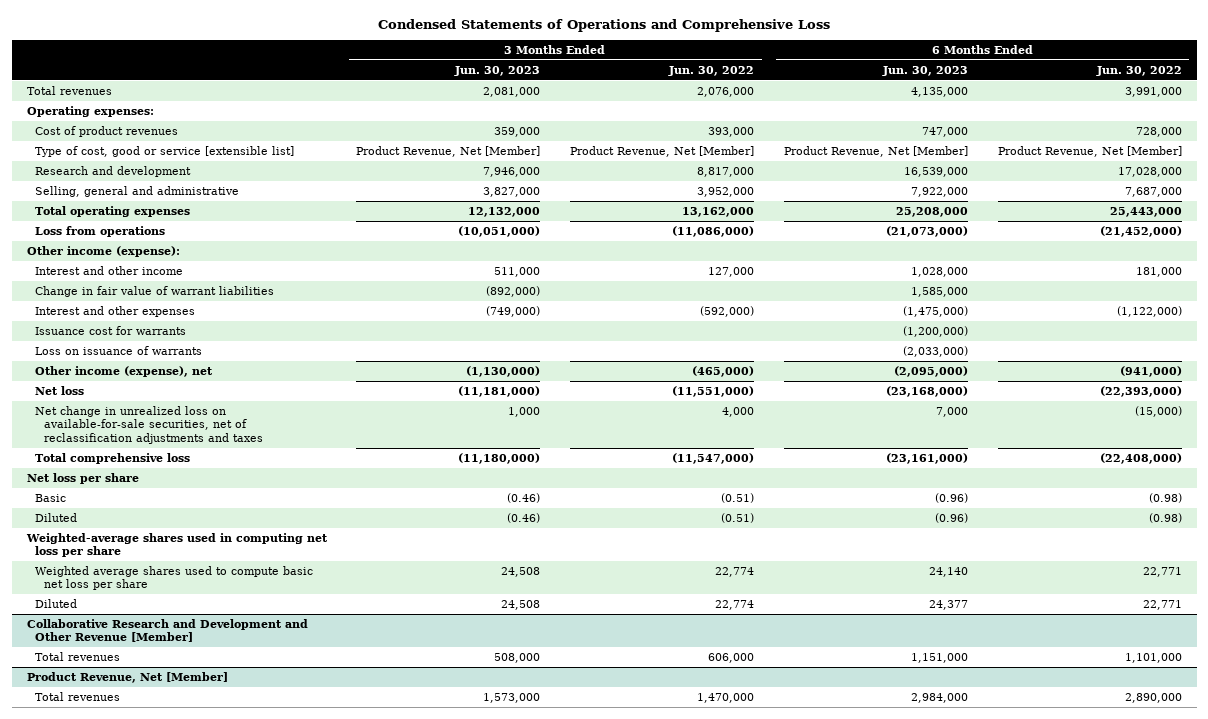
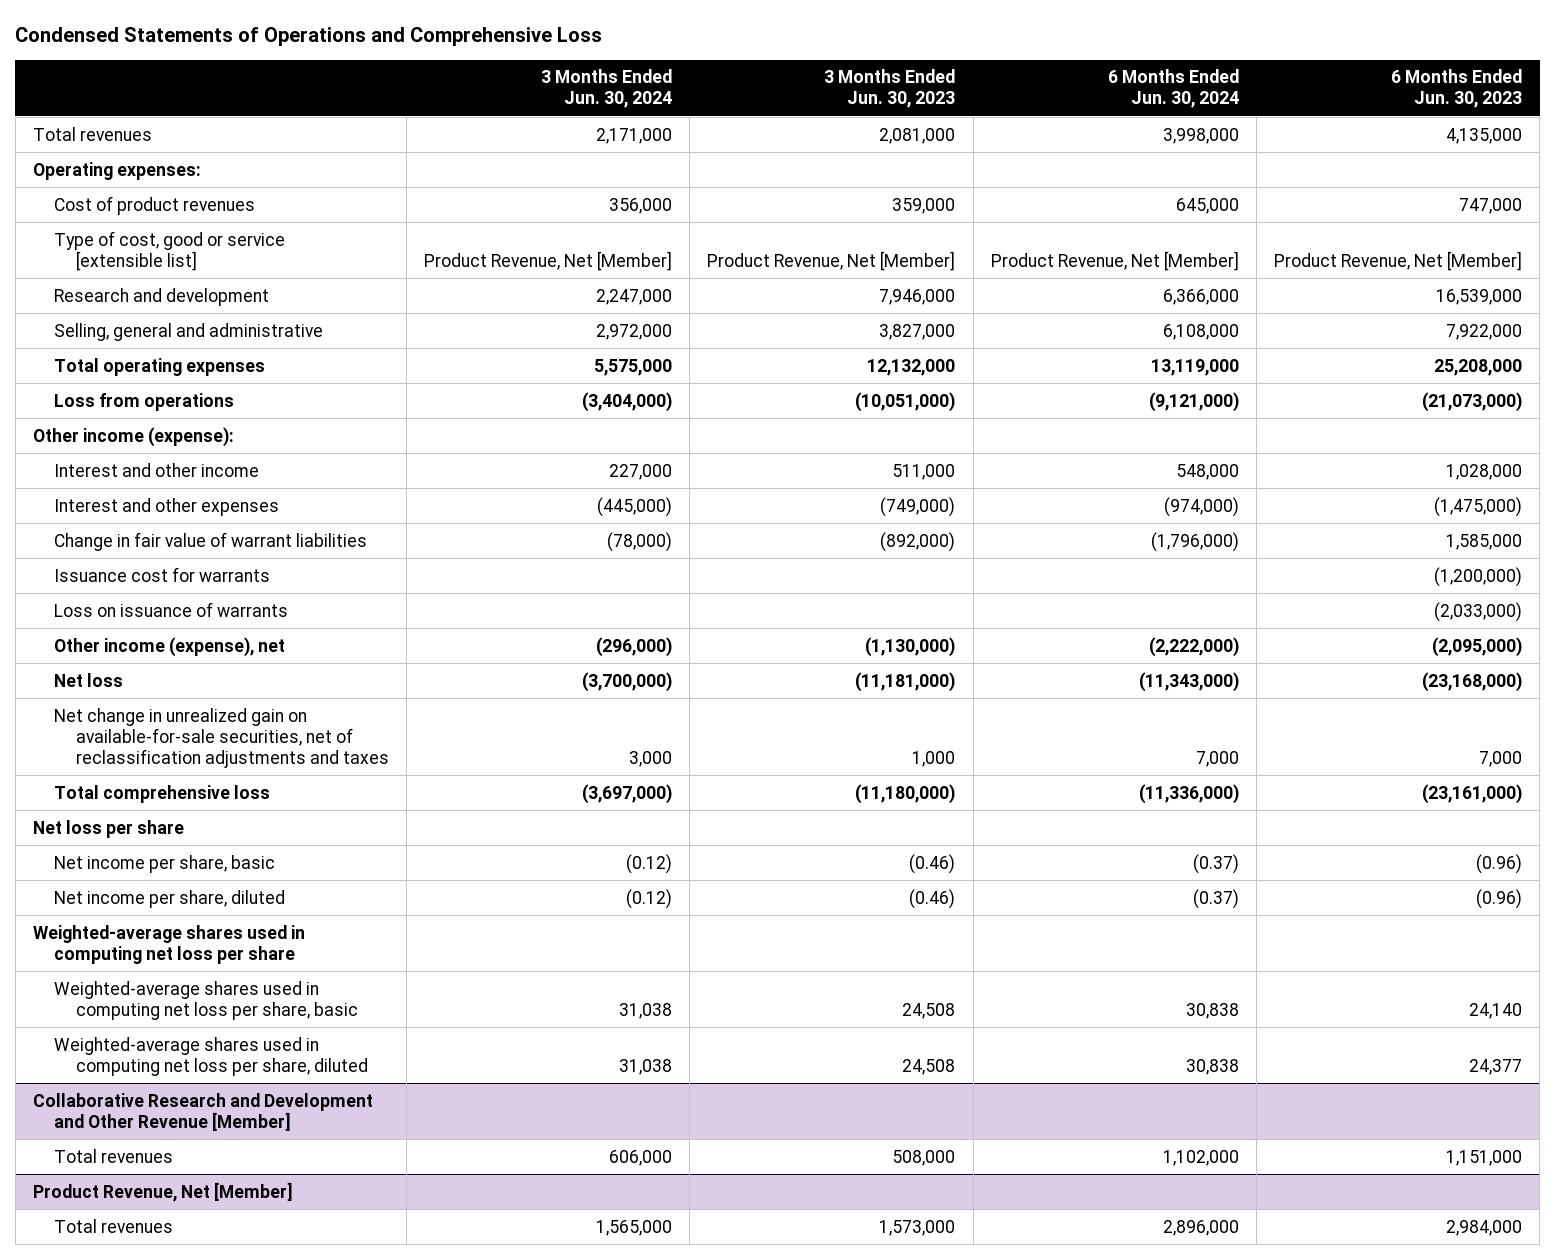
- | 3 Months Ended Jun. 30, 2023 | 3 Months Ended Jun. 30, 2022 | 6 Months Ended Jun. 30, 2023 | 6 Months Ended Jun. 30, 2022
+ | 3 Months Ended Jun. 30, 2024 | 3 Months Ended Jun. 30, 2023 | 6 Months Ended Jun. 30, 2024 | 6 Months Ended Jun. 30, 2023
moved down: Change in fair value of warrant liabilities | (78,000) | (892,000) | (1,796,000) | 1,585,000
- Net change in unrealized loss on available-for-sale securities, net of reclassification adjustments and taxes | 1,000 | 4,000 | 7,000 | (15,000)
+ Net change in unrealized gain on available-for-sale securities, net of reclassification adjustments and taxes | 3,000 | 1,000 | 7,000 | 7,000
- Basic | (0.46) | (0.51) | (0.96) | (0.98)
- Diluted | (0.46) | (0.51) | (0.96) | (0.98)
+ Net income per share, basic | (0.12) | (0.46) | (0.37) | (0.96)
+ Net income per share, diluted | (0.12) | (0.46) | (0.37) | (0.96)
- Weighted average shares used to compute basic net loss per share | 24,508 | 22,774 | 24,140 | 22,771
- Diluted | 24,508 | 22,774 | 24,377 | 22,771
+ Weighted-average shares used in computing net loss per share, basic | 31,038 | 24,508 | 30,838 | 24,140
+ Weighted-average shares used in computing net loss per share, diluted | 31,038 | 24,508 | 30,838 | 24,377

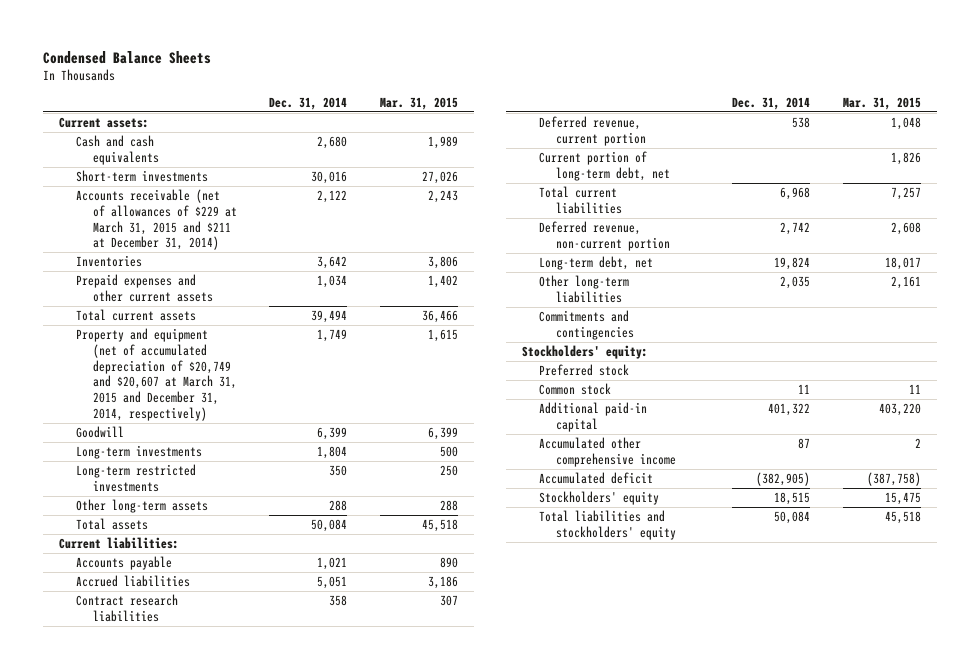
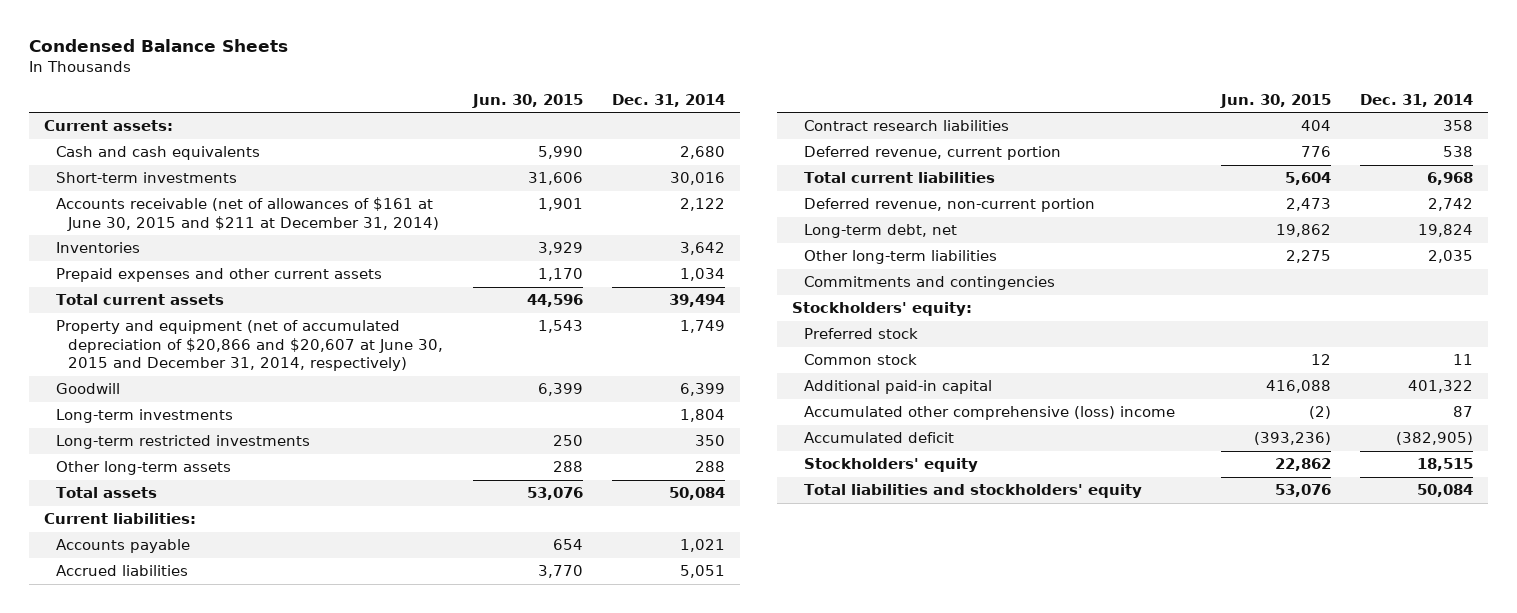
- | Dec. 31, 2014 | Mar. 31, 2015
+ | Jun. 30, 2015 | Dec. 31, 2014
- Accounts receivable (net of allowances of $229 at March 31, 2015 and $211 at December 31, 2014) | 2,122 | 2,243
+ Accounts receivable (net of allowances of $161 at June 30, 2015 and $211 at December 31, 2014) | 1,901 | 2,122
- Property and equipment (net of accumulated depreciation of $20,749 and $20,607 at March 31, 2015 and December 31, 2014, respectively) | 1,749 | 1,615
+ Property and equipment (net of accumulated depreciation of $20,866 and $20,607 at June 30, 2015 and December 31, 2014, respectively) | 1,543 | 1,749
- Current portion of long-term debt, net | | 1,826
- Accumulated other comprehensive income | 87 | 2
+ Accumulated other comprehensive (loss) income | (2) | 87

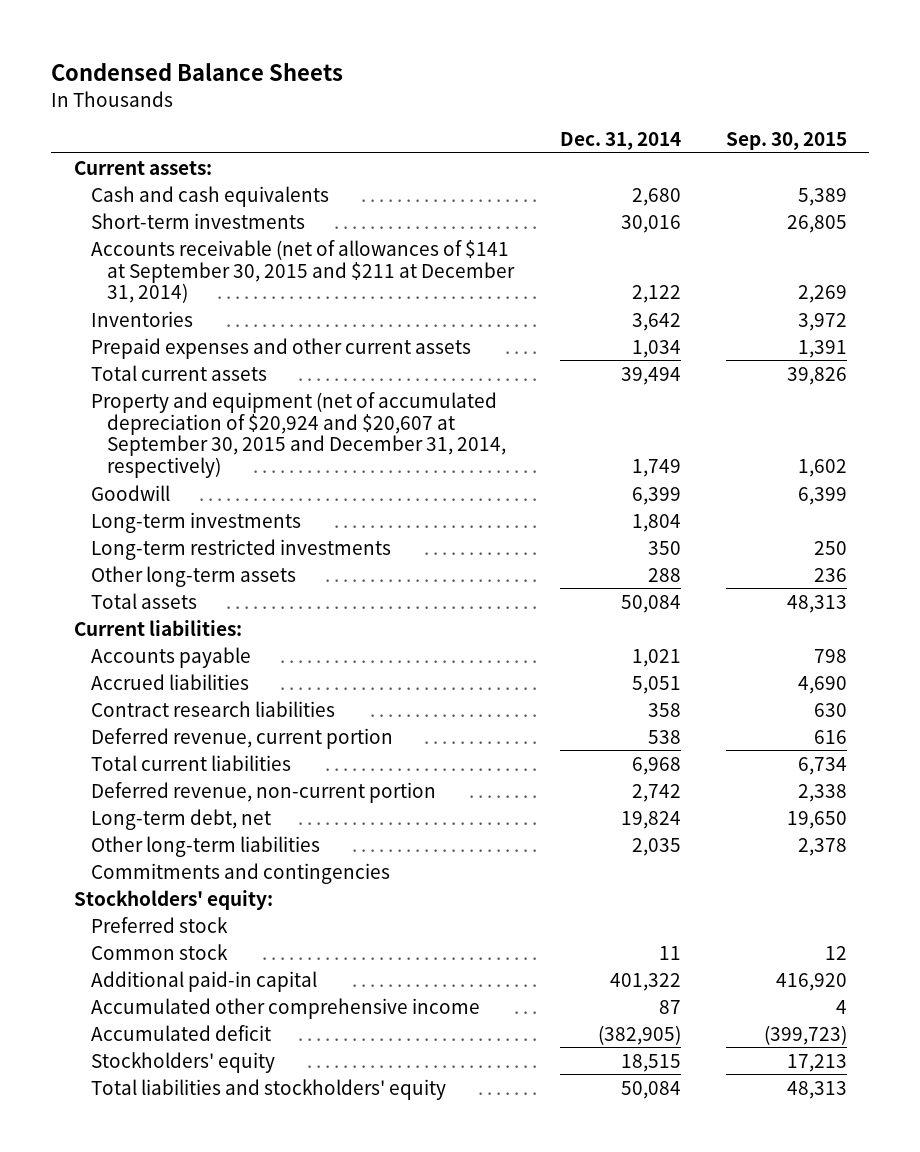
- | Jun. 30, 2015 | Dec. 31, 2014
+ | Dec. 31, 2014 | Sep. 30, 2015
- Accounts receivable (net of allowances of $161 at June 30, 2015 and $211 at December 31, 2014) | 1,901 | 2,122
+ Accounts receivable (net of allowances of $141 at September 30, 2015 and $211 at December 31, 2014) | 2,122 | 2,269
- Property and equipment (net of accumulated depreciation of $20,866 and $20,607 at June 30, 2015 and December 31, 2014, respectively) | 1,543 | 1,749
+ Property and equipment (net of accumulated depreciation of $20,924 and $20,607 at September 30, 2015 and December 31, 2014, respectively) | 1,749 | 1,602
- Accumulated other comprehensive (loss) income | (2) | 87
+ Accumulated other comprehensive income | 87 | 4

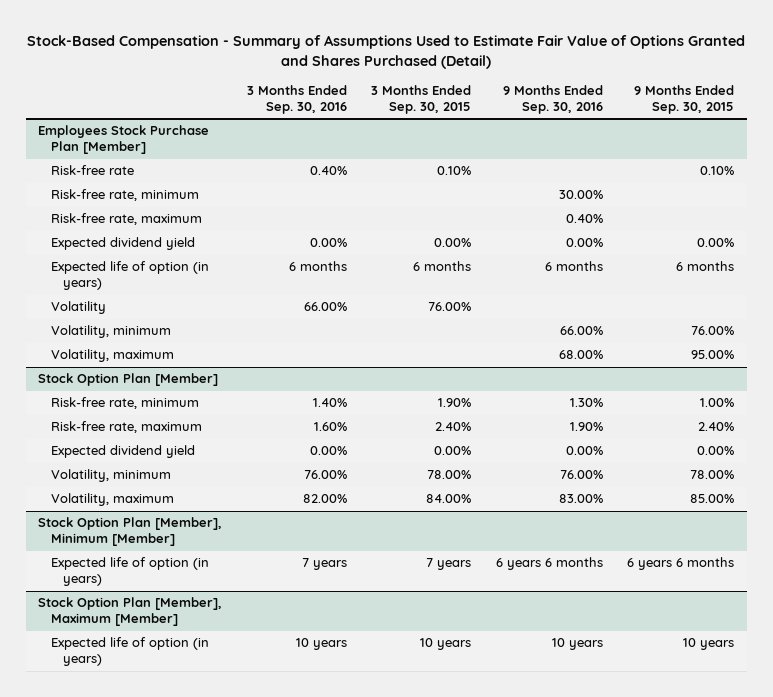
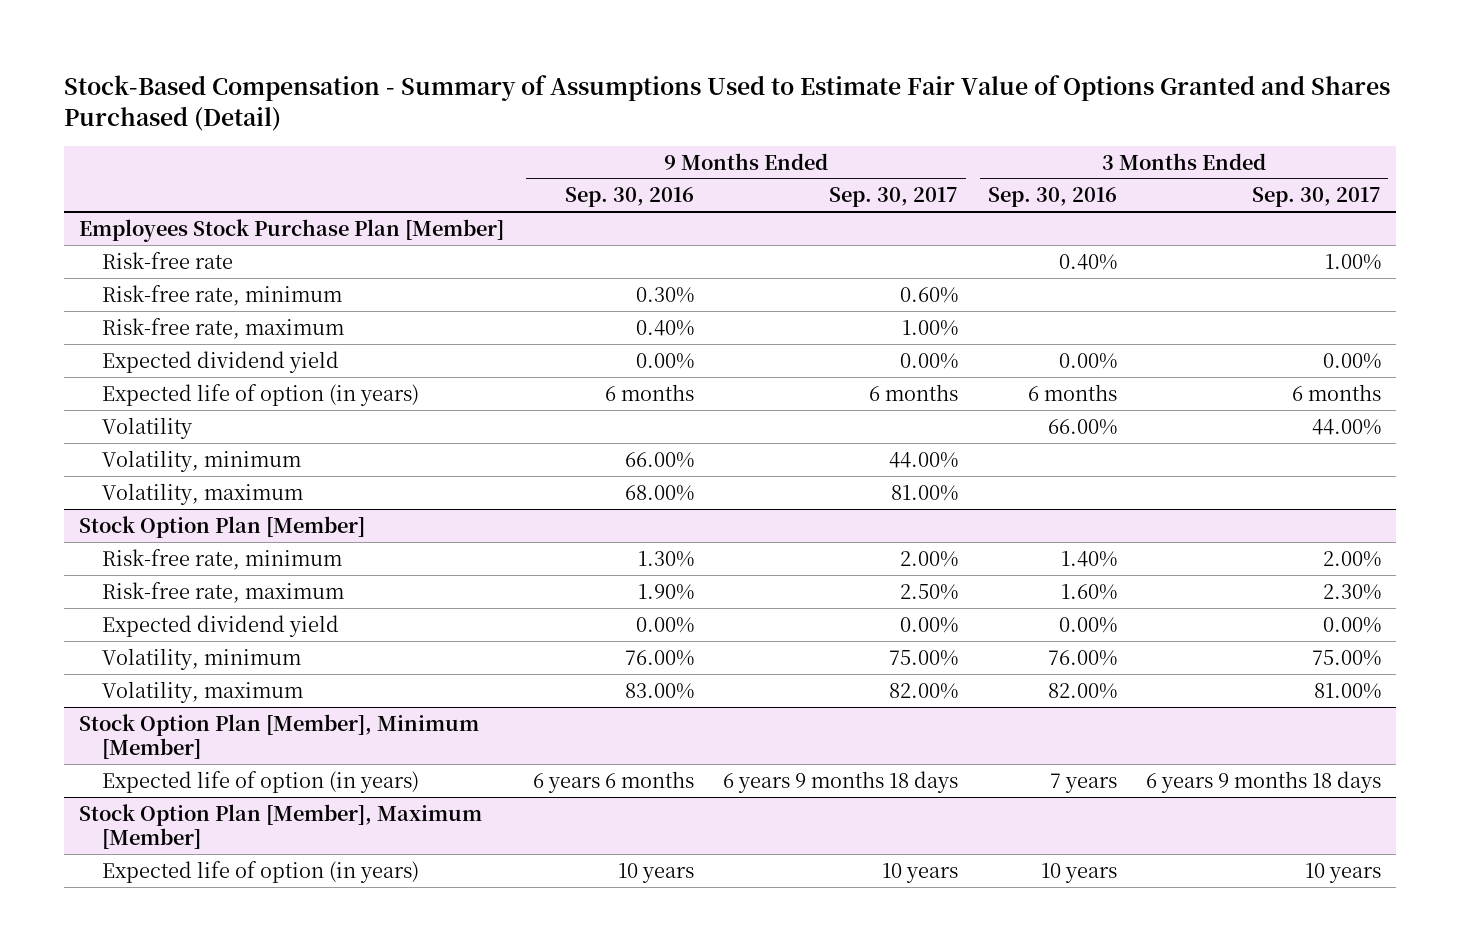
- | 3 Months Ended Sep. 30, 2016 | 3 Months Ended Sep. 30, 2015 | 9 Months Ended Sep. 30, 2016 | 9 Months Ended Sep. 30, 2015
+ | 9 Months Ended Sep. 30, 2016 | 9 Months Ended Sep. 30, 2017 | 3 Months Ended Sep. 30, 2016 | 3 Months Ended Sep. 30, 2017
@ Employees Stock Purchase Plan [Member]
- Risk-free rate, minimum | | | 30.00% |
+ Risk-free rate, minimum | 0.30% | 0.60% | |

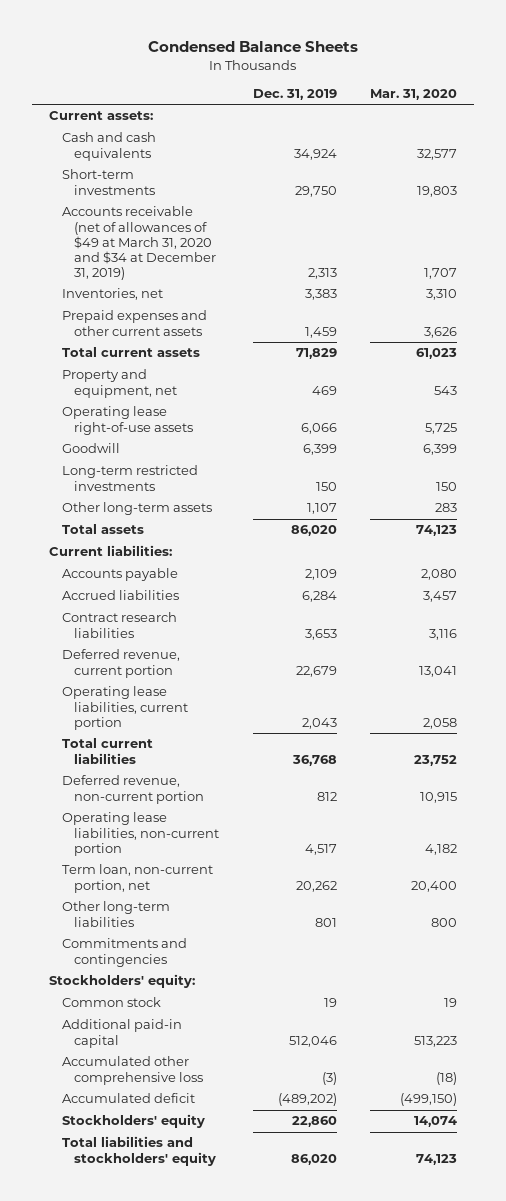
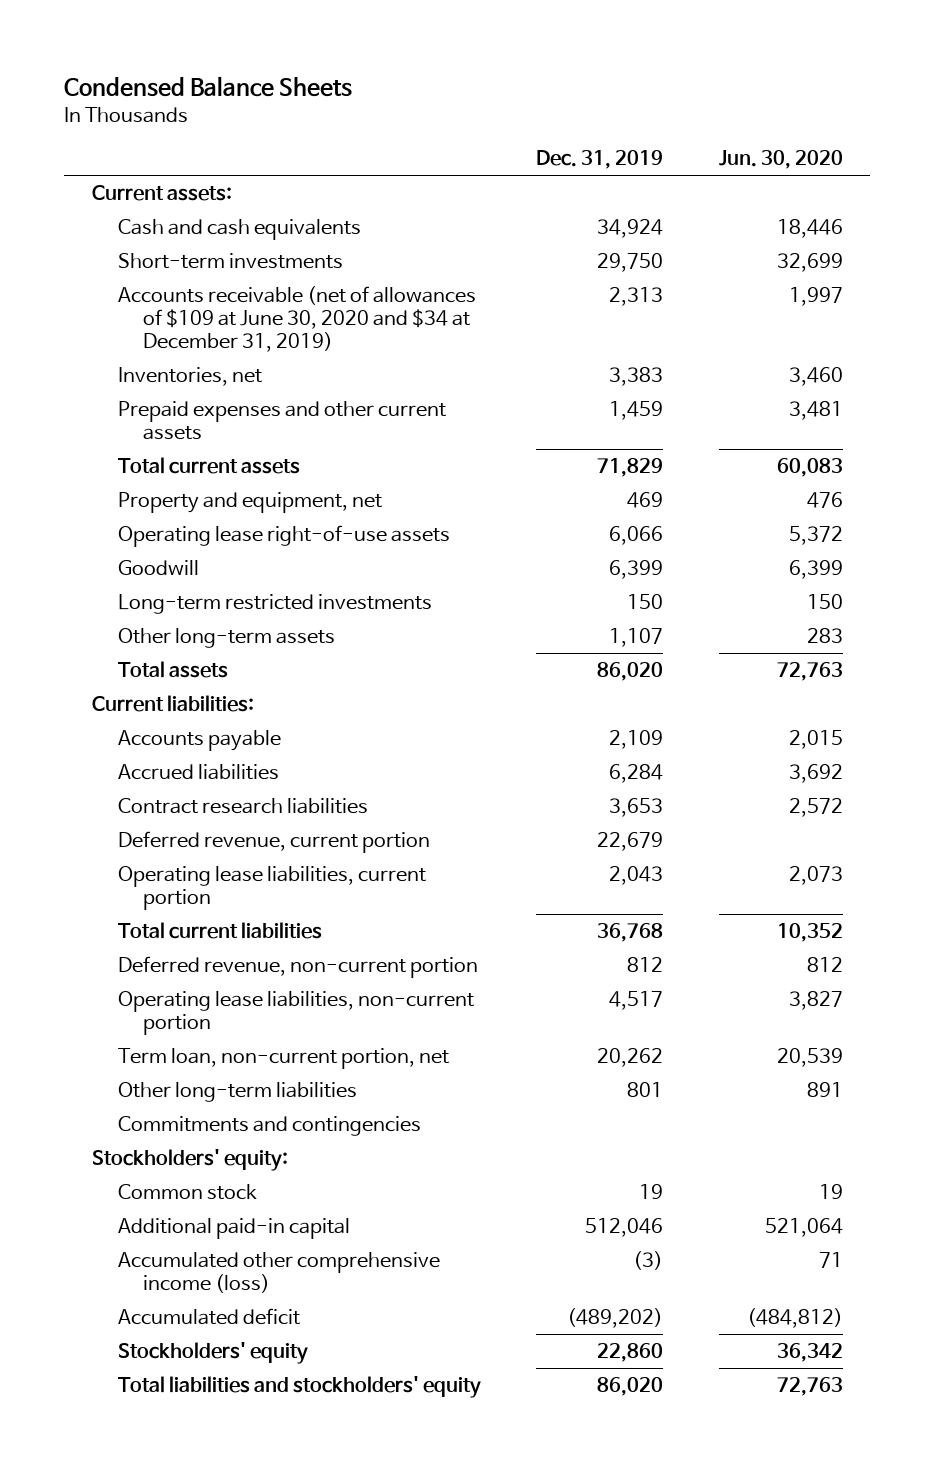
- | Dec. 31, 2019 | Mar. 31, 2020
+ | Dec. 31, 2019 | Jun. 30, 2020
- Accounts receivable (net of allowances of $49 at March 31, 2020 and $34 at December 31, 2019) | 2,313 | 1,707
+ Accounts receivable (net of allowances of $109 at June 30, 2020 and $34 at December 31, 2019) | 2,313 | 1,997
- Accumulated other comprehensive loss | (3) | (18)
+ Accumulated other comprehensive income (loss) | (3) | 71

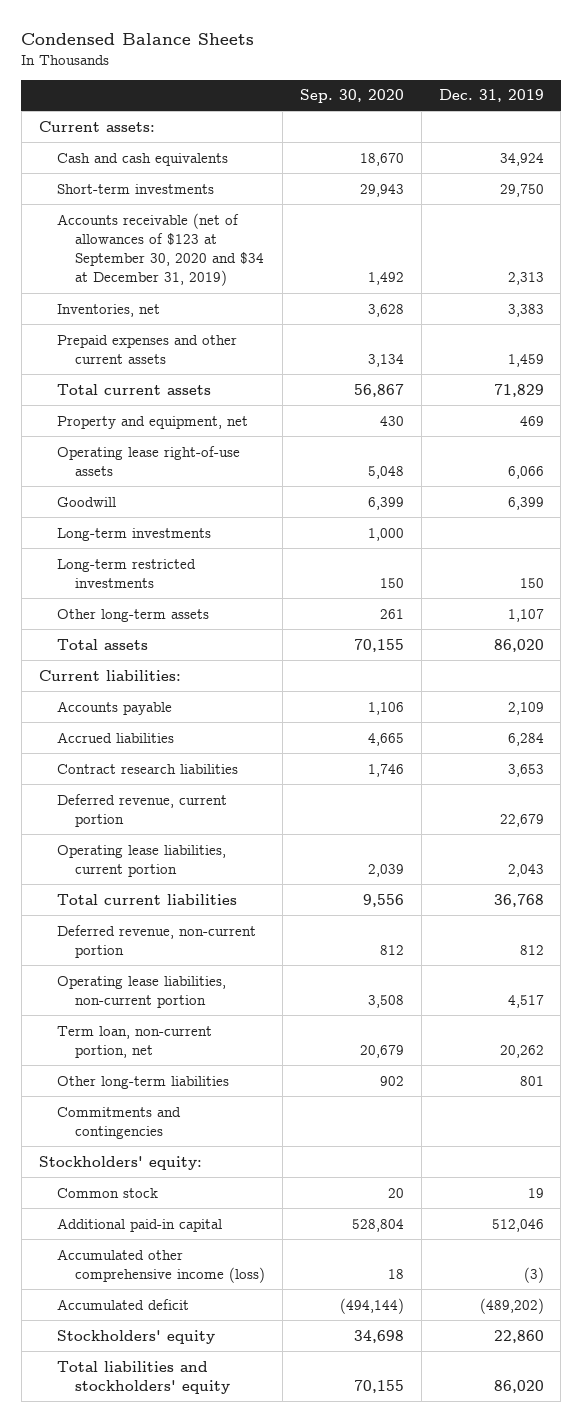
- | Dec. 31, 2019 | Jun. 30, 2020
+ | Sep. 30, 2020 | Dec. 31, 2019
- Accounts receivable (net of allowances of $109 at June 30, 2020 and $34 at December 31, 2019) | 2,313 | 1,997
+ Accounts receivable (net of allowances of $123 at September 30, 2020 and $34 at December 31, 2019) | 1,492 | 2,313
+ Long-term investments | 1,000 |

